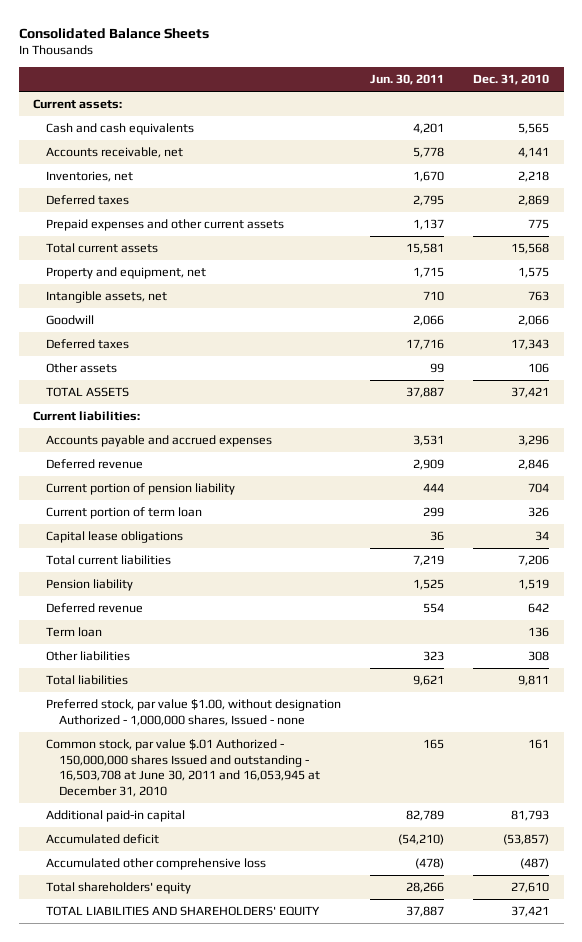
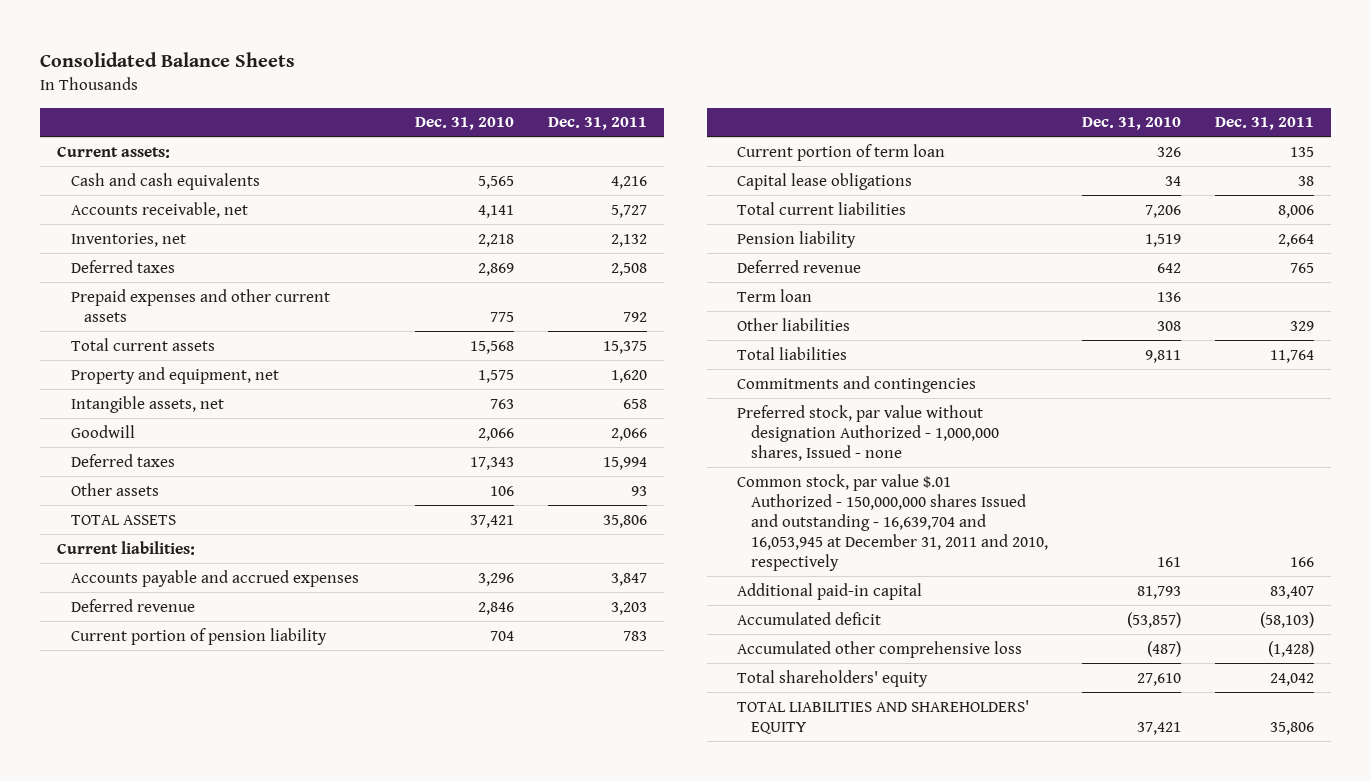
- | Jun. 30, 2011 | Dec. 31, 2010
+ | Dec. 31, 2010 | Dec. 31, 2011
- Preferred stock, par value $1.00, without designation Authorized - 1,000,000 shares, Issued - none
- Common stock, par value $.01 Authorized - 150,000,000 shares Issued and outstanding - 16,503,708 at June 30, 2011 and 16,053,945 at December 31, 2010 | 165 | 161
+ Commitments and contingencies
+ Preferred stock, par value without designation Authorized - 1,000,000 shares, Issued - none
+ Common stock, par value $.01 Authorized - 150,000,000 shares Issued and outstanding - 16,639,704 and 16,053,945 at December 31, 2011 and 2010, respectively | 161 | 166

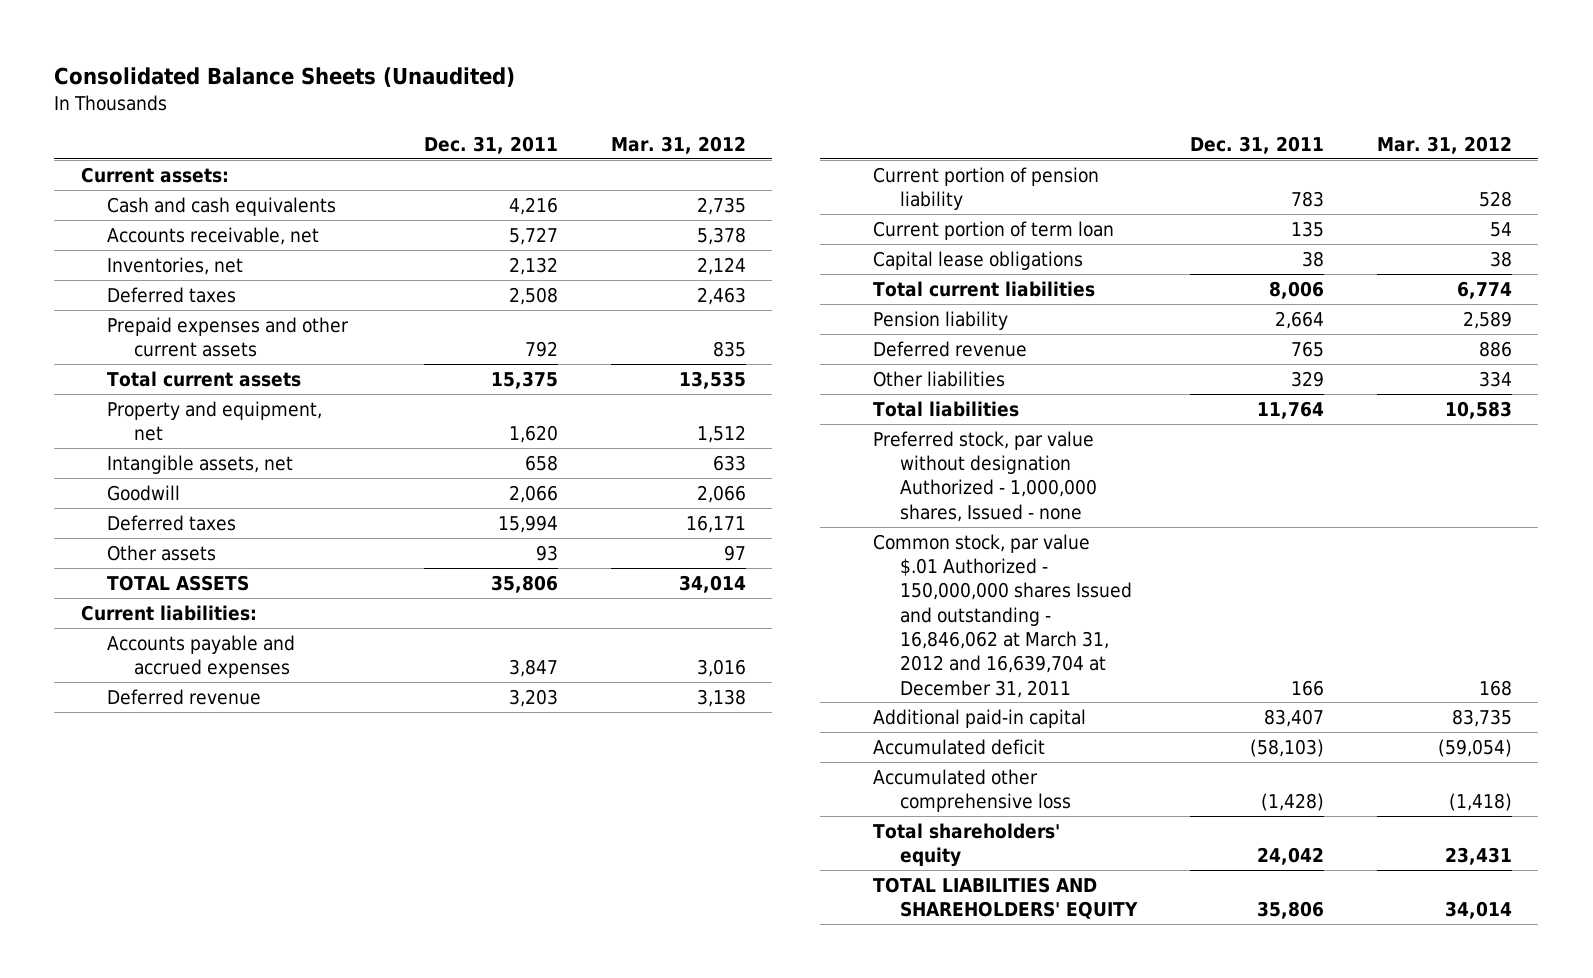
- Consolidated Balance Sheets
+ Consolidated Balance Sheets (Unaudited)
- | Dec. 31, 2010 | Dec. 31, 2011
+ | Dec. 31, 2011 | Mar. 31, 2012
- Term loan | 136 |
- Commitments and contingencies
- Common stock, par value $.01 Authorized - 150,000,000 shares Issued and outstanding - 16,639,704 and 16,053,945 at December 31, 2011 and 2010, respectively | 161 | 166
+ Common stock, par value $.01 Authorized - 150,000,000 shares Issued and outstanding - 16,846,062 at March 31, 2012 and 16,639,704 at December 31, 2011 | 166 | 168

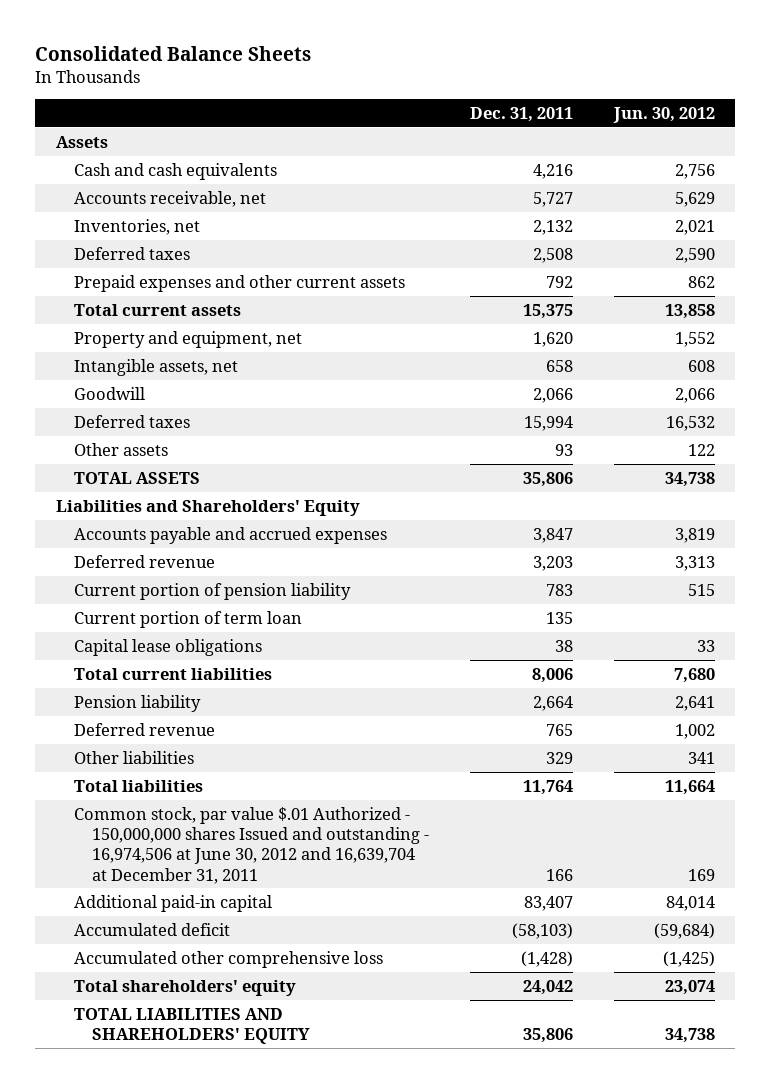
- Consolidated Balance Sheets (Unaudited)
+ Consolidated Balance Sheets
- | Dec. 31, 2011 | Mar. 31, 2012
+ | Dec. 31, 2011 | Jun. 30, 2012
- Current assets:
+ Assets
- Current liabilities:
+ Liabilities and Shareholders' Equity
- Preferred stock, par value without designation Authorized - 1,000,000 shares, Issued - none
- Common stock, par value $.01 Authorized - 150,000,000 shares Issued and outstanding - 16,846,062 at March 31, 2012 and 16,639,704 at December 31, 2011 | 166 | 168
+ Common stock, par value $.01 Authorized - 150,000,000 shares Issued and outstanding - 16,974,506 at June 30, 2012 and 16,639,704 at December 31, 2011 | 166 | 169

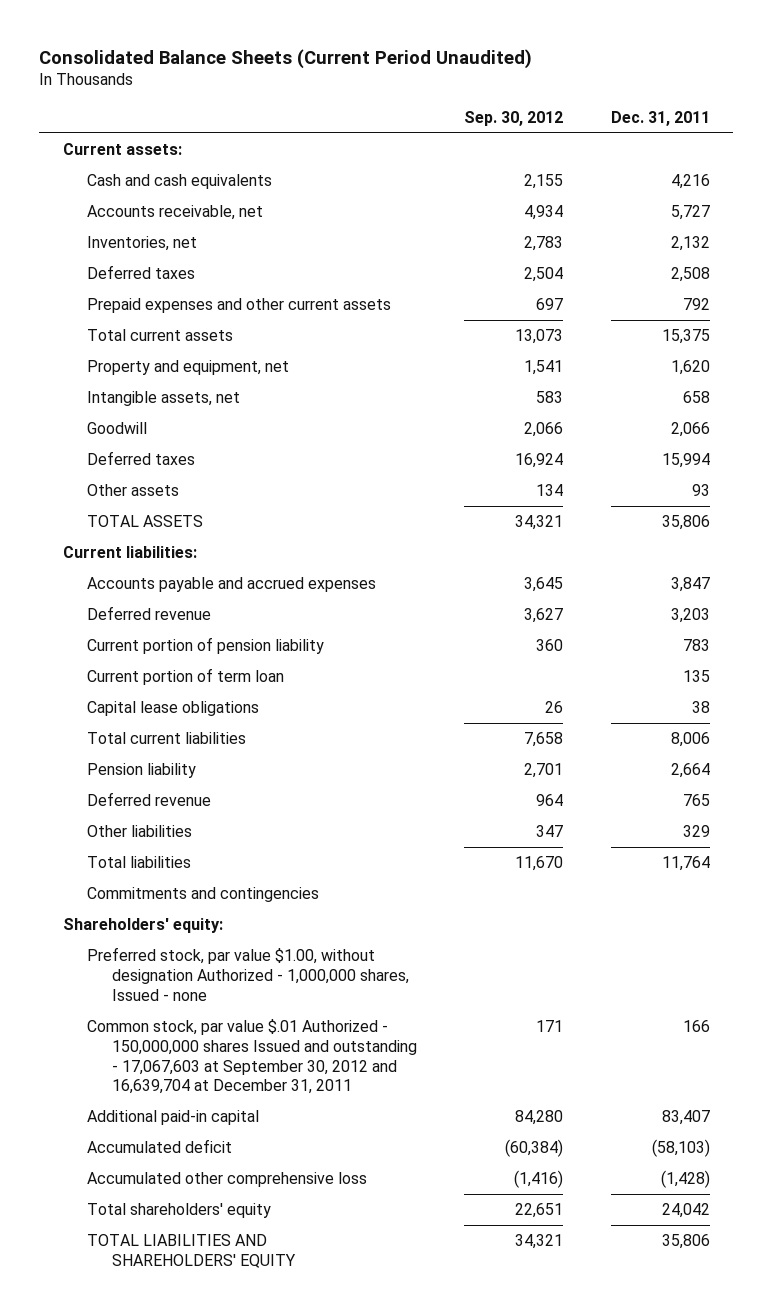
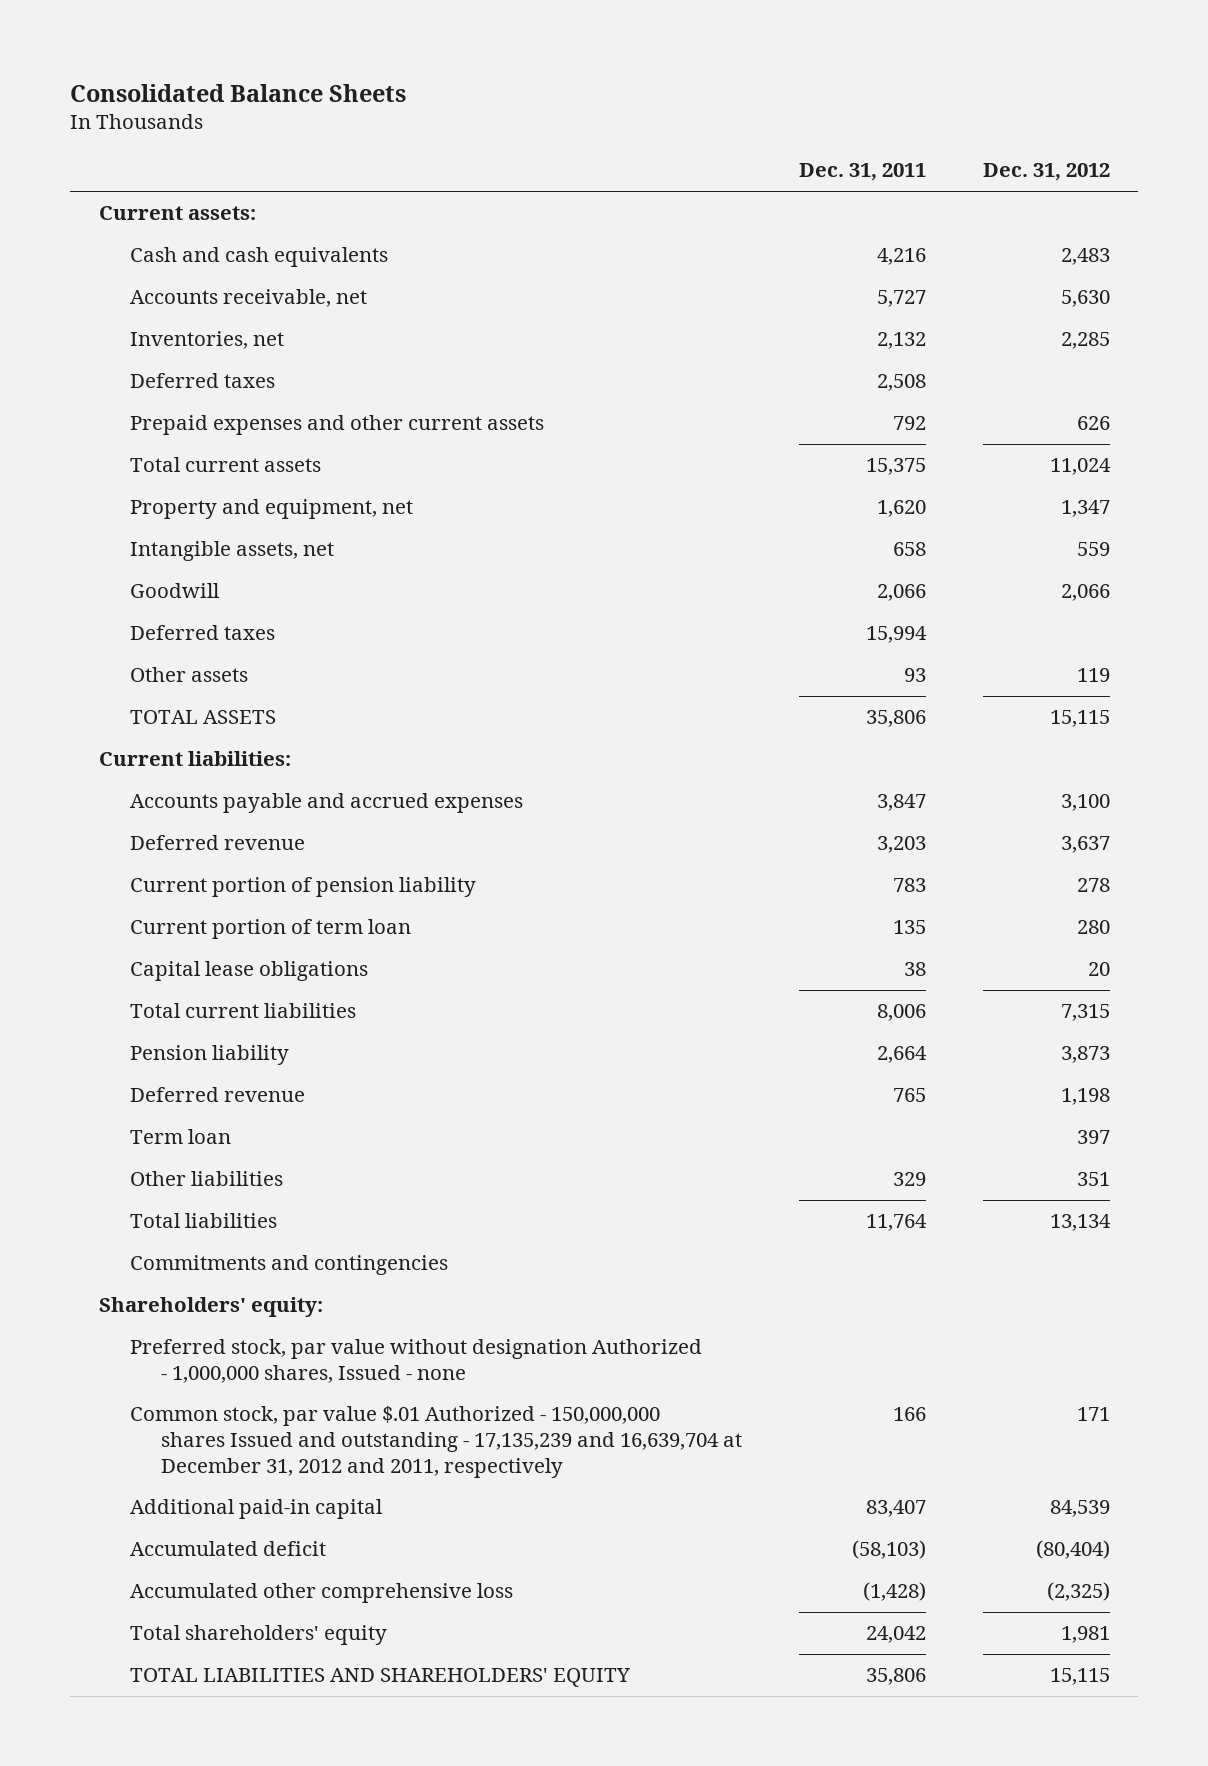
- Consolidated Balance Sheets (Current Period Unaudited)
+ Consolidated Balance Sheets
- | Sep. 30, 2012 | Dec. 31, 2011
+ | Dec. 31, 2011 | Dec. 31, 2012
+ Term loan | | 397
- Preferred stock, par value $1.00, without designation Authorized - 1,000,000 shares, Issued - none
- Common stock, par value $.01 Authorized - 150,000,000 shares Issued and outstanding - 17,067,603 at September 30, 2012 and 16,639,704 at December 31, 2011 | 171 | 166
+ Preferred stock, par value without designation Authorized - 1,000,000 shares, Issued - none
+ Common stock, par value $.01 Authorized - 150,000,000 shares Issued and outstanding - 17,135,239 and 16,639,704 at December 31, 2012 and 2011, respectively | 166 | 171

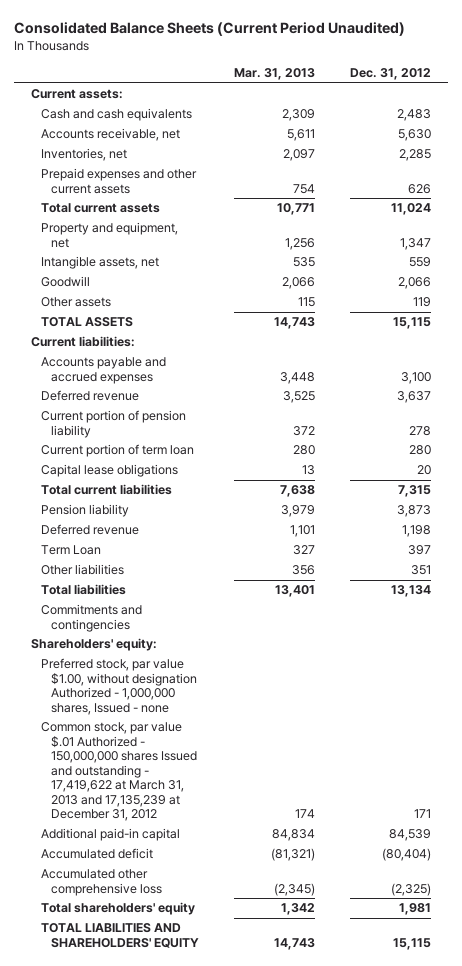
- Consolidated Balance Sheets
+ Consolidated Balance Sheets (Current Period Unaudited)
- | Dec. 31, 2011 | Dec. 31, 2012
+ | Mar. 31, 2013 | Dec. 31, 2012
- Deferred taxes | 2,508 |
- Deferred taxes | 15,994 |
- Term loan | | 397
+ Term Loan | 327 | 397
- Preferred stock, par value without designation Authorized - 1,000,000 shares, Issued - none
- Common stock, par value $.01 Authorized - 150,000,000 shares Issued and outstanding - 17,135,239 and 16,639,704 at December 31, 2012 and 2011, respectively | 166 | 171
+ Preferred stock, par value $1.00, without designation Authorized - 1,000,000 shares, Issued - none
+ Common stock, par value $.01 Authorized - 150,000,000 shares Issued and outstanding - 17,419,622 at March 31, 2013 and 17,135,239 at December 31, 2012 | 174 | 171

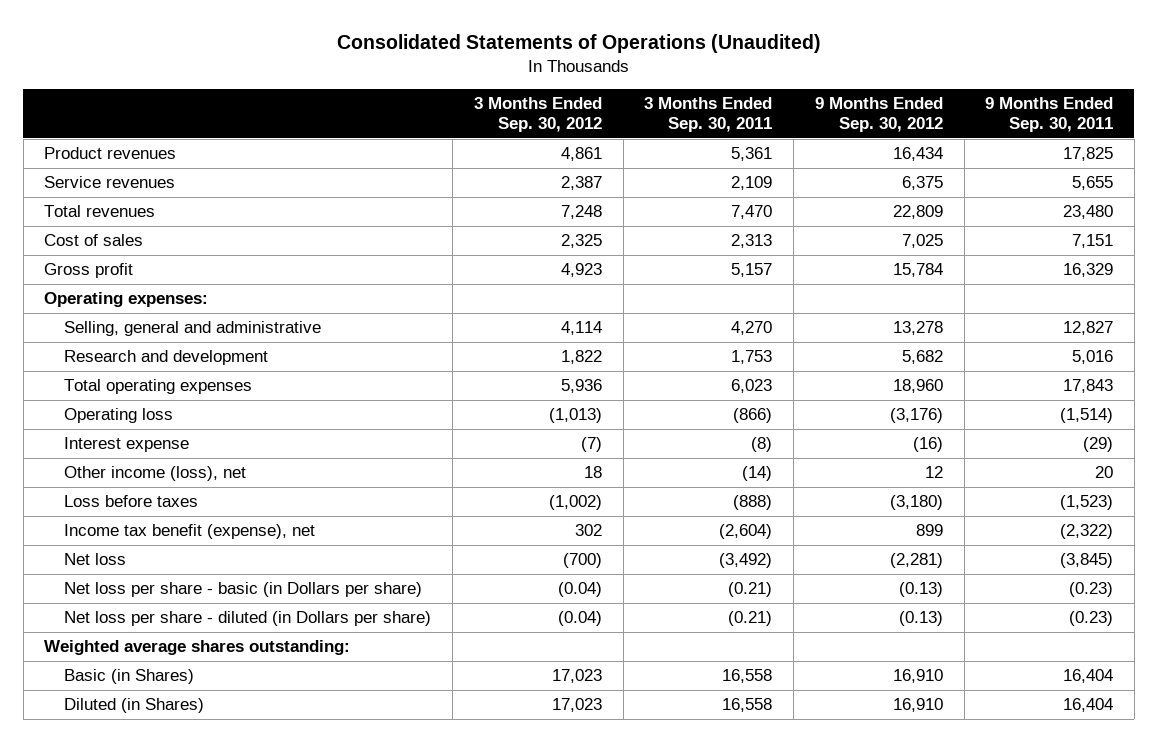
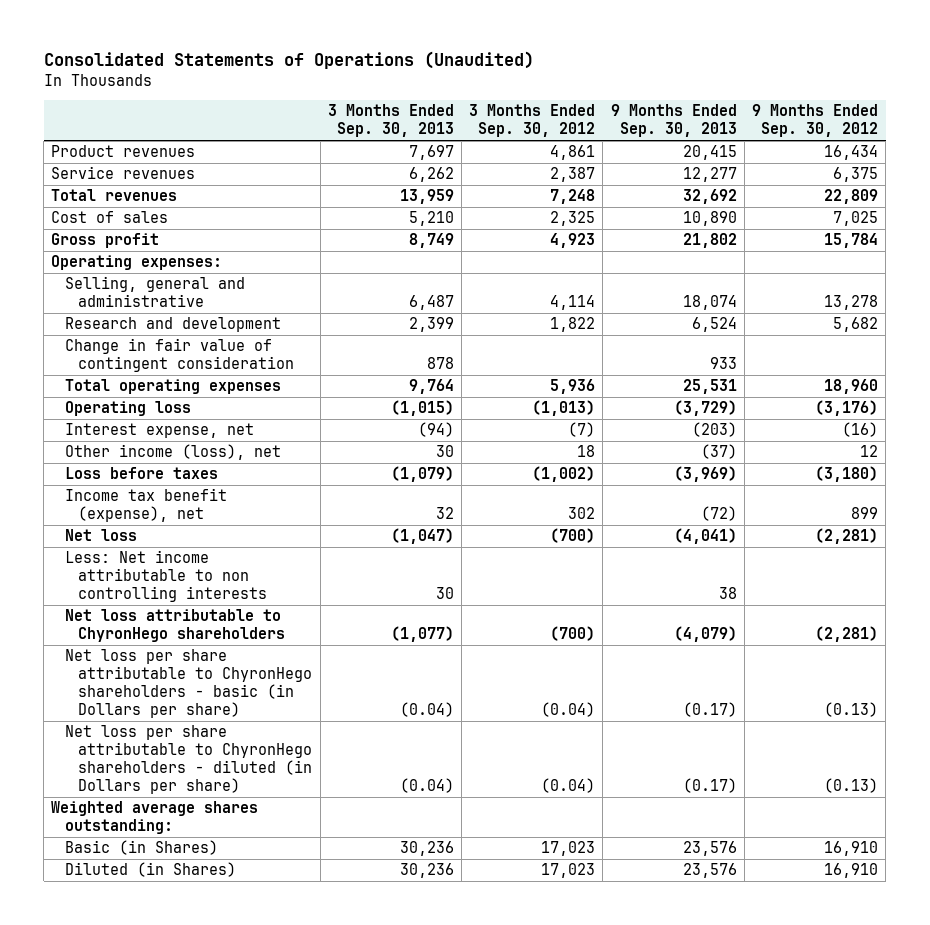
- | 3 Months Ended Sep. 30, 2012 | 3 Months Ended Sep. 30, 2011 | 9 Months Ended Sep. 30, 2012 | 9 Months Ended Sep. 30, 2011
+ | 3 Months Ended Sep. 30, 2013 | 3 Months Ended Sep. 30, 2012 | 9 Months Ended Sep. 30, 2013 | 9 Months Ended Sep. 30, 2012
+ Change in fair value of contingent consideration | 878 | | 933 |
- Interest expense | (7) | (8) | (16) | (29)
+ Interest expense, net | (94) | (7) | (203) | (16)
- Net loss per share - basic (in Dollars per share) | (0.04) | (0.21) | (0.13) | (0.23)
- Net loss per share - diluted (in Dollars per share) | (0.04) | (0.21) | (0.13) | (0.23)
+ Less: Net income attributable to non controlling interests | 30 | | 38 |
+ Net loss attributable to ChyronHego shareholders | (1,077) | (700) | (4,079) | (2,281)
+ Net loss per share attributable to ChyronHego shareholders - basic (in Dollars per share) | (0.04) | (0.04) | (0.17) | (0.13)
+ Net loss per share attributable to ChyronHego shareholders - diluted (in Dollars per share) | (0.04) | (0.04) | (0.17) | (0.13)

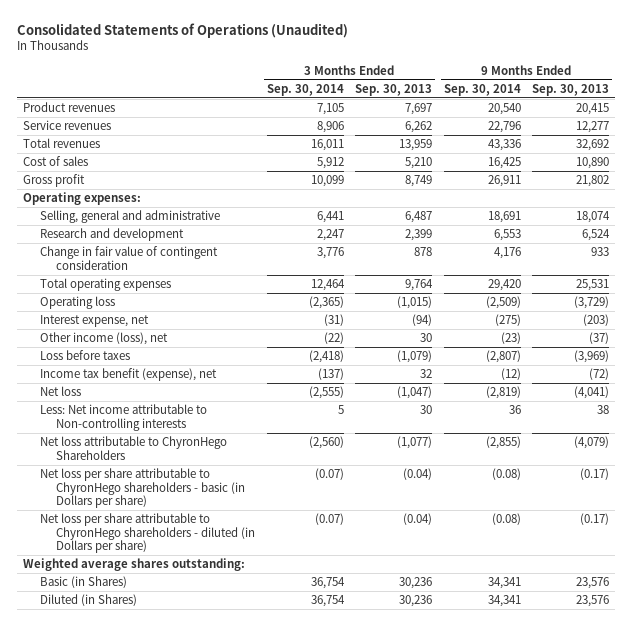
- | 3 Months Ended Sep. 30, 2013 | 3 Months Ended Sep. 30, 2012 | 9 Months Ended Sep. 30, 2013 | 9 Months Ended Sep. 30, 2012
+ | 3 Months Ended Sep. 30, 2014 | 3 Months Ended Sep. 30, 2013 | 9 Months Ended Sep. 30, 2014 | 9 Months Ended Sep. 30, 2013
- Less: Net income attributable to non controlling interests | 30 | | 38 |
- Net loss attributable to ChyronHego shareholders | (1,077) | (700) | (4,079) | (2,281)
+ Less: Net income attributable to Non-controlling interests | 5 | 30 | 36 | 38
+ Net loss attributable to ChyronHego Shareholders | (2,560) | (1,077) | (2,855) | (4,079)

